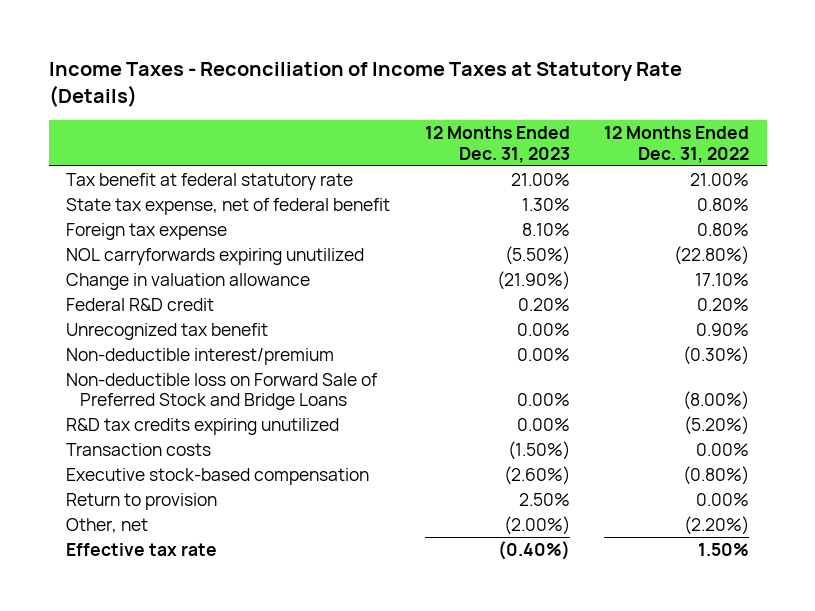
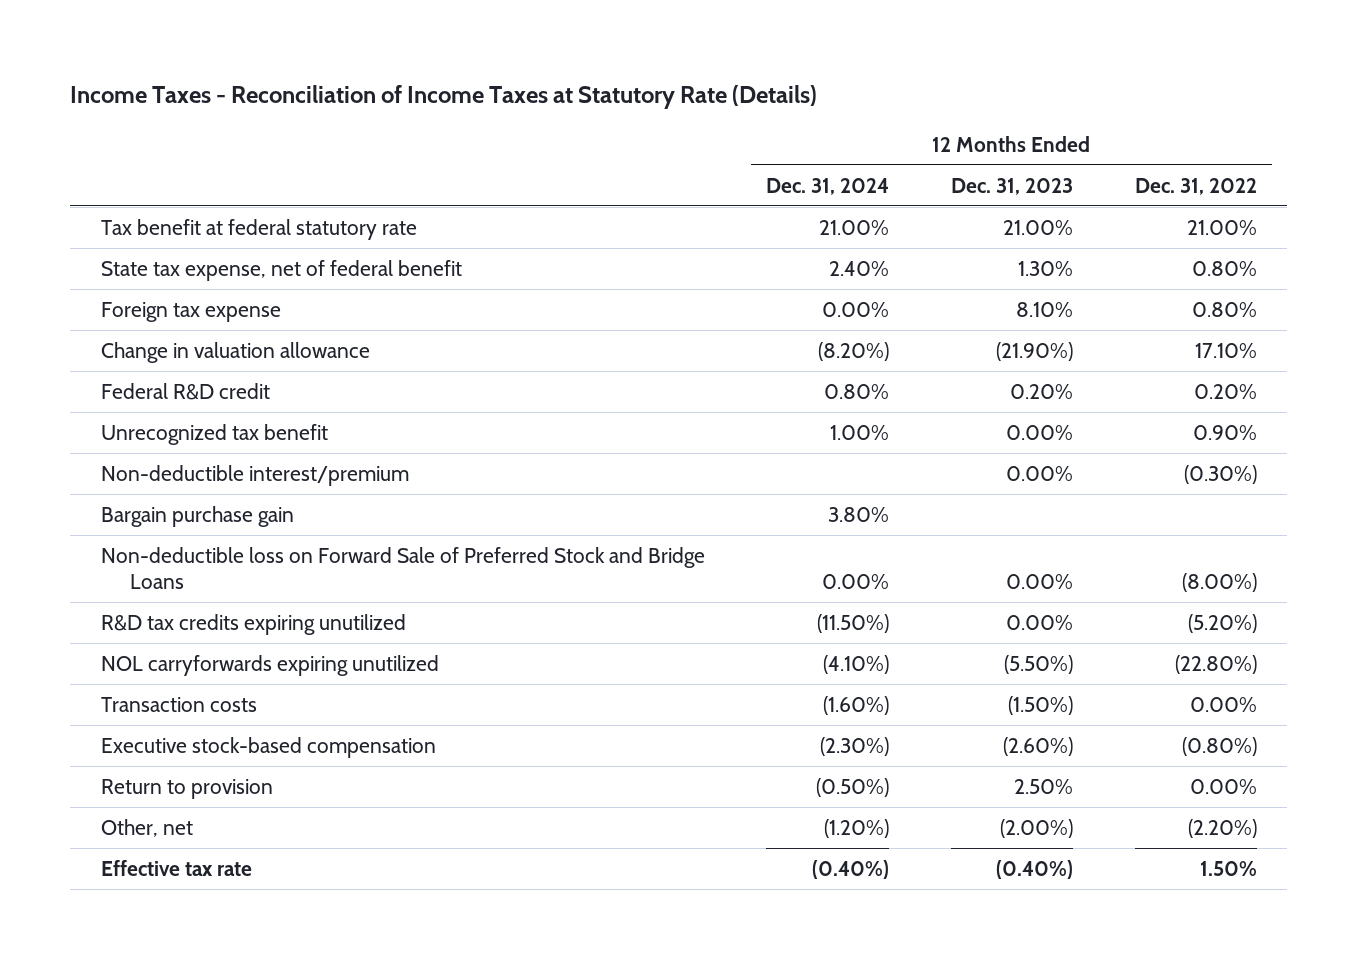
- | 12 Months Ended Dec. 31, 2023 | 12 Months Ended Dec. 31, 2022
+ | 12 Months Ended Dec. 31, 2024 | 12 Months Ended Dec. 31, 2023 | 12 Months Ended Dec. 31, 2022
+ Bargain purchase gain | 3.80% | |
moved down: NOL carryforwards expiring unutilized | (4.10%) | (5.50%) | (22.80%)

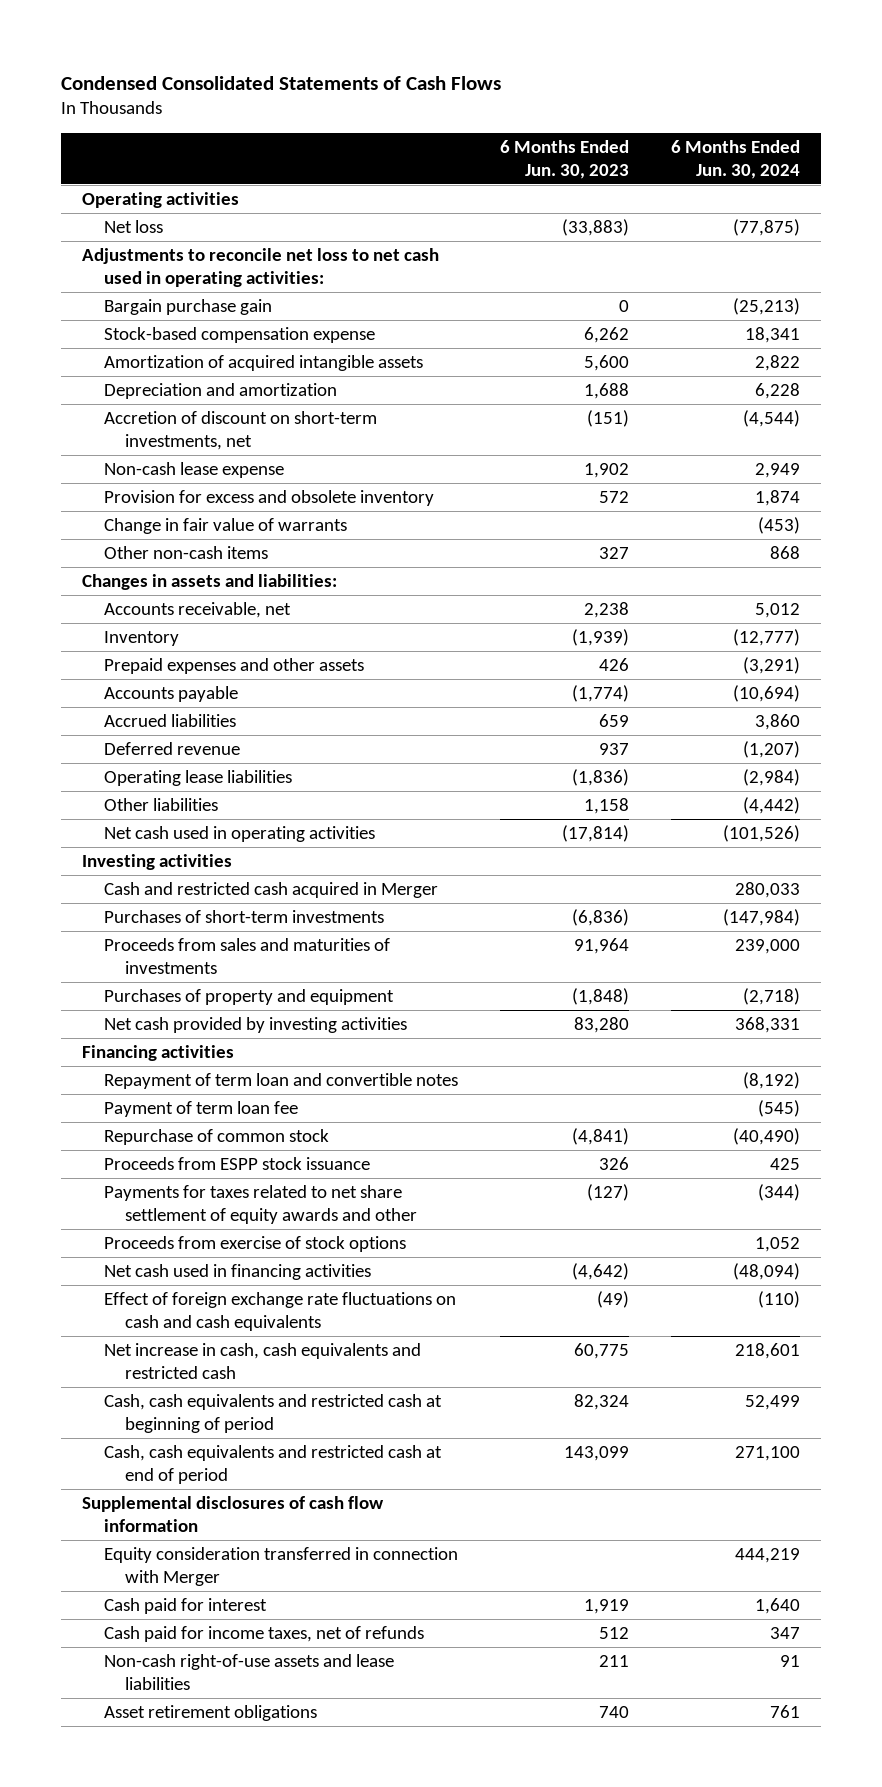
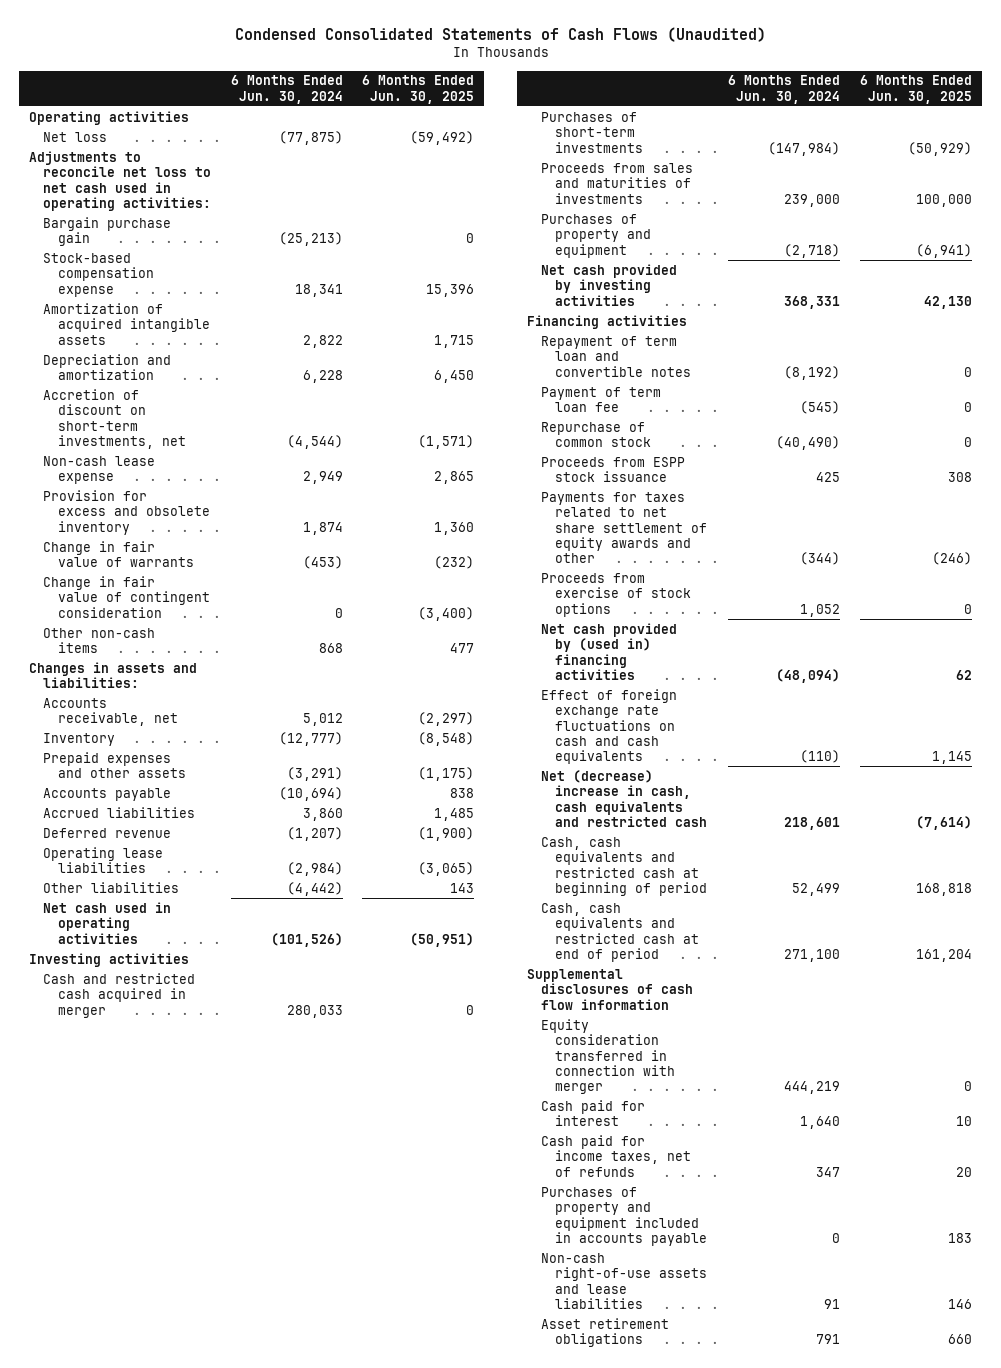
- Condensed Consolidated Statements of Cash Flows
+ Condensed Consolidated Statements of Cash Flows (Unaudited)
- | 6 Months Ended Jun. 30, 2023 | 6 Months Ended Jun. 30, 2024
+ | 6 Months Ended Jun. 30, 2024 | 6 Months Ended Jun. 30, 2025
+ Change in fair value of contingent consideration | 0 | (3,400)
- Cash and restricted cash acquired in Merger | | 280,033
+ Cash and restricted cash acquired in merger | 280,033 | 0
- Net cash used in financing activities | (4,642) | (48,094)
+ Net cash provided by (used in) financing activities | (48,094) | 62
- Net increase in cash, cash equivalents and restricted cash | 60,775 | 218,601
+ Net (decrease) increase in cash, cash equivalents and restricted cash | 218,601 | (7,614)
- Equity consideration transferred in connection with Merger | | 444,219
+ Equity consideration transferred in connection with merger | 444,219 | 0
+ Purchases of property and equipment included in accounts payable | 0 | 183
- Asset retirement obligations | 740 | 761
+ Asset retirement obligations | 791 | 660

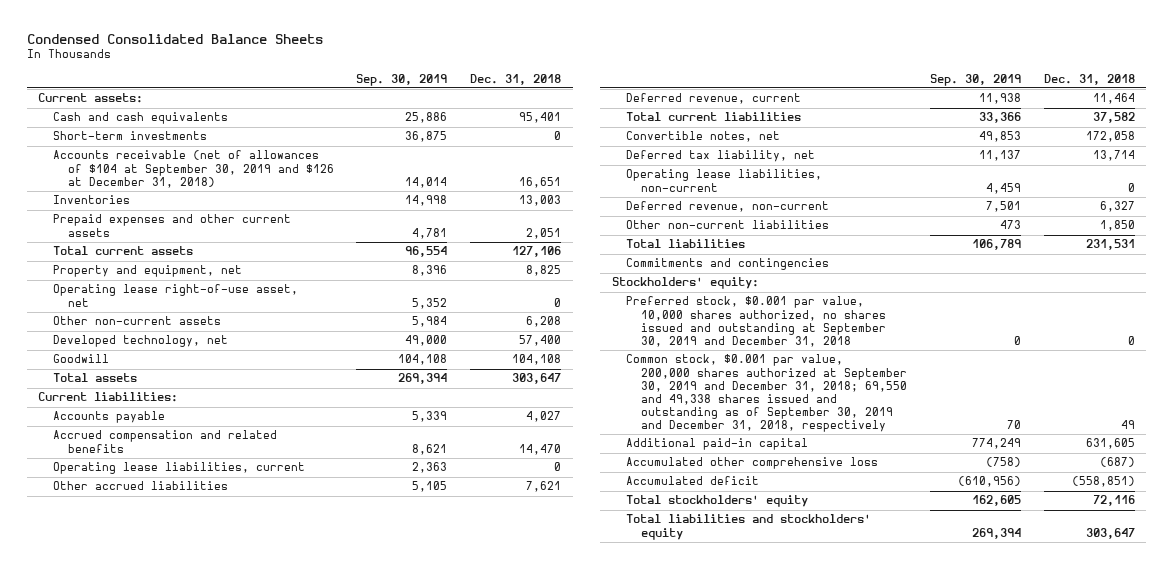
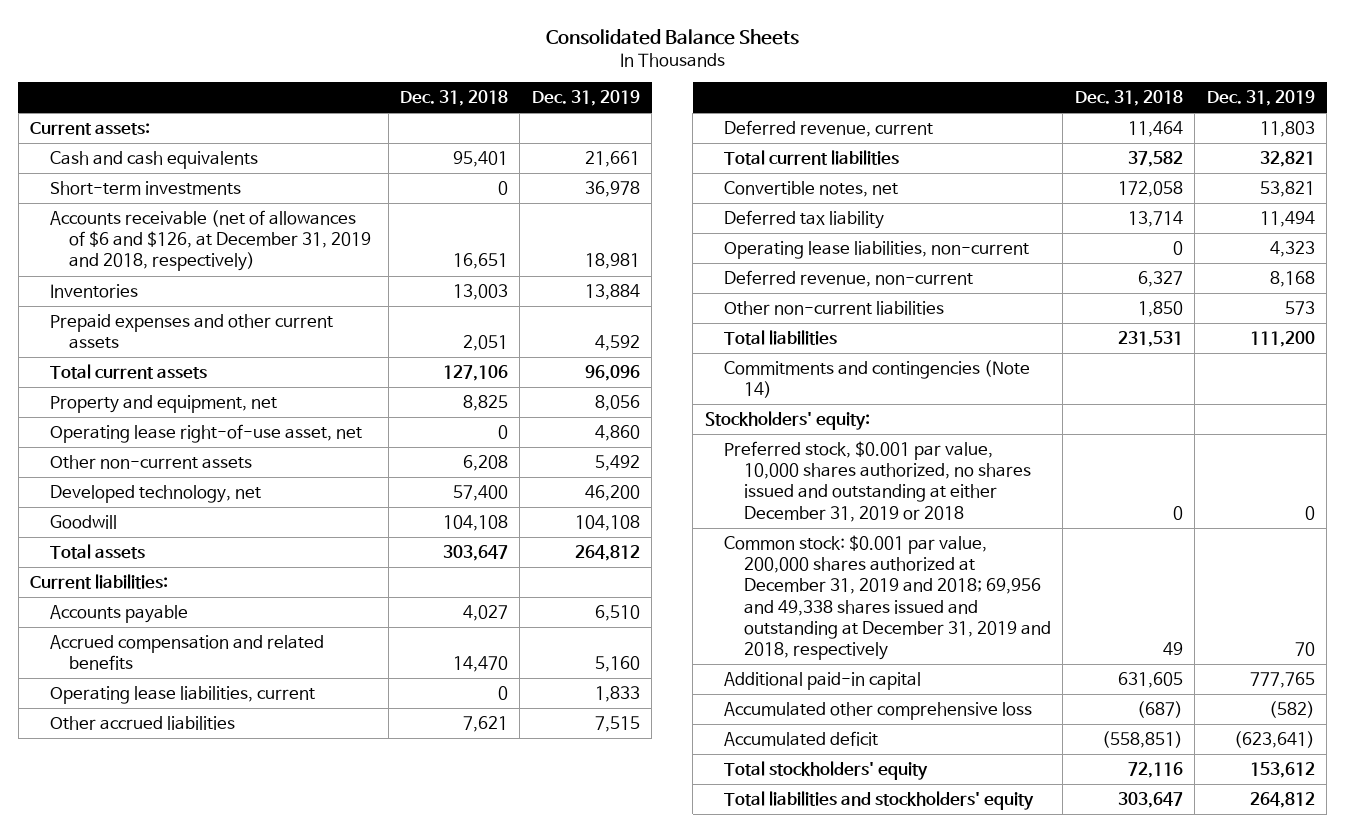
- Condensed Consolidated Balance Sheets
+ Consolidated Balance Sheets
- | Sep. 30, 2019 | Dec. 31, 2018
+ | Dec. 31, 2018 | Dec. 31, 2019
- Accounts receivable (net of allowances of $104 at September 30, 2019 and $126 at December 31, 2018) | 14,014 | 16,651
+ Accounts receivable (net of allowances of $6 and $126, at December 31, 2019 and 2018, respectively) | 16,651 | 18,981
- Deferred tax liability, net | 11,137 | 13,714
+ Deferred tax liability | 13,714 | 11,494
- Commitments and contingencies
+ Commitments and contingencies (Note 14)
- Preferred stock, $0.001 par value, 10,000 shares authorized, no shares issued and outstanding at September 30, 2019 and December 31, 2018 | 0 | 0
- Common stock, $0.001 par value, 200,000 shares authorized at September 30, 2019 and December 31, 2018; 69,550 and 49,338 shares issued and outstanding as of September 30, 2019 and December 31, 2018, respectively | 70 | 49
+ Preferred stock, $0.001 par value, 10,000 shares authorized, no shares issued and outstanding at either December 31, 2019 or 2018 | 0 | 0
+ Common stock: $0.001 par value, 200,000 shares authorized at December 31, 2019 and 2018; 69,956 and 49,338 shares issued and outstanding at December 31, 2019 and 2018, respectively | 49 | 70

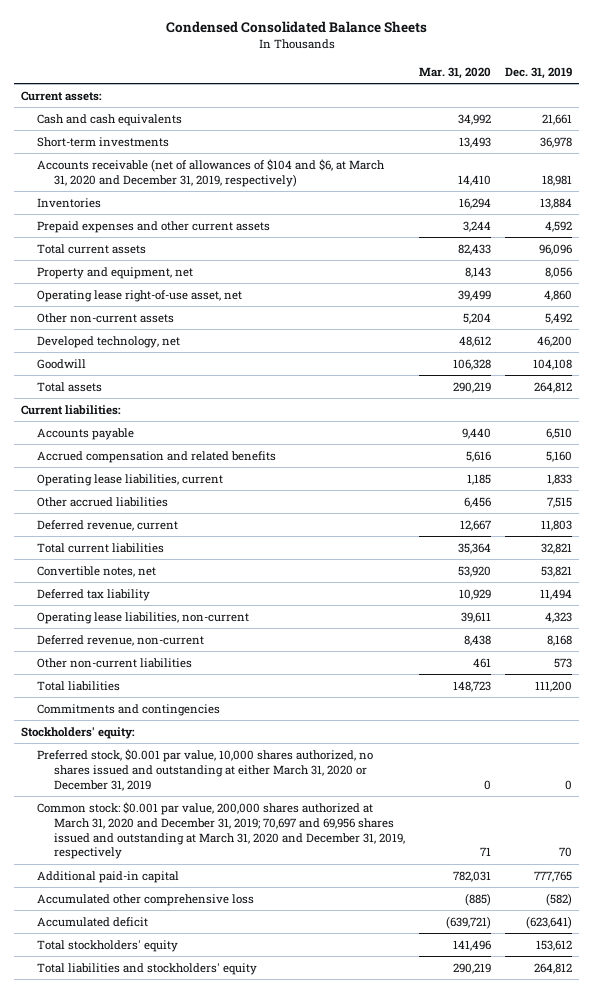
- Consolidated Balance Sheets
+ Condensed Consolidated Balance Sheets
- | Dec. 31, 2018 | Dec. 31, 2019
+ | Mar. 31, 2020 | Dec. 31, 2019
- Accounts receivable (net of allowances of $6 and $126, at December 31, 2019 and 2018, respectively) | 16,651 | 18,981
+ Accounts receivable (net of allowances of $104 and $6, at March 31, 2020 and December 31, 2019, respectively) | 14,410 | 18,981
- Commitments and contingencies (Note 14)
+ Commitments and contingencies
- Preferred stock, $0.001 par value, 10,000 shares authorized, no shares issued and outstanding at either December 31, 2019 or 2018 | 0 | 0
- Common stock: $0.001 par value, 200,000 shares authorized at December 31, 2019 and 2018; 69,956 and 49,338 shares issued and outstanding at December 31, 2019 and 2018, respectively | 49 | 70
+ Preferred stock, $0.001 par value, 10,000 shares authorized, no shares issued and outstanding at either March 31, 2020 or December 31, 2019 | 0 | 0
+ Common stock: $0.001 par value, 200,000 shares authorized at March 31, 2020 and December 31, 2019; 70,697 and 69,956 shares issued and outstanding at March 31, 2020 and December 31, 2019, respectively | 71 | 70

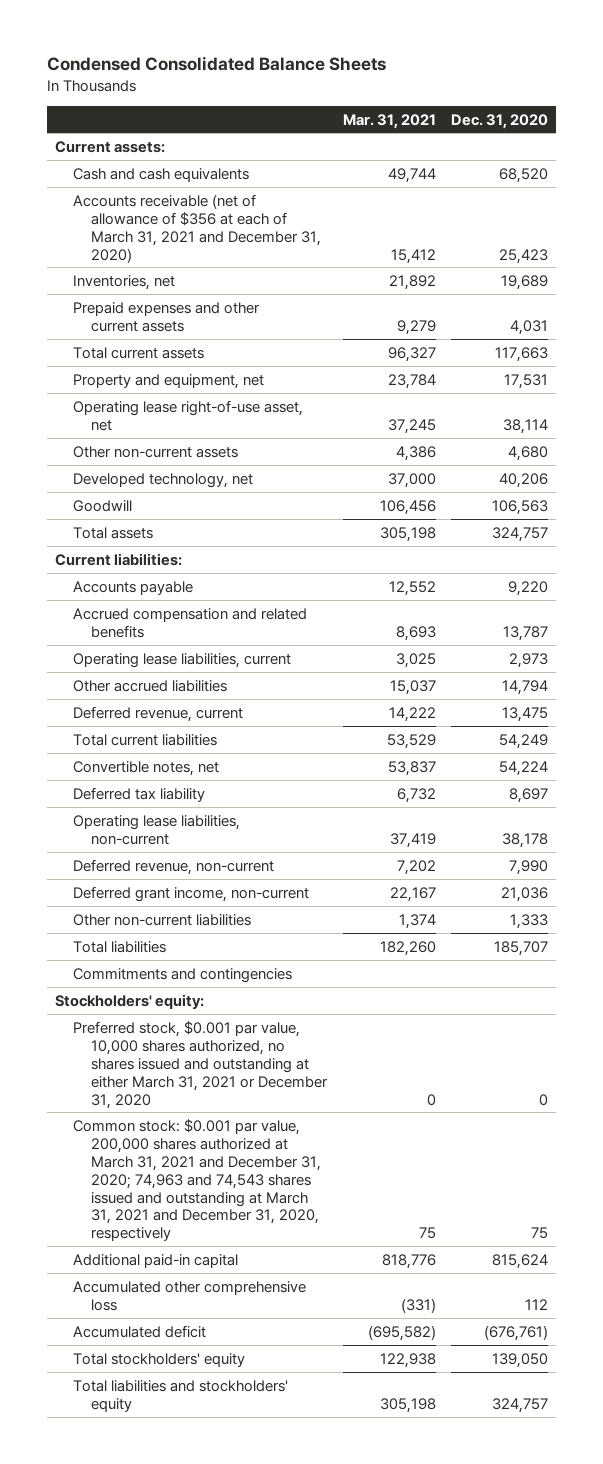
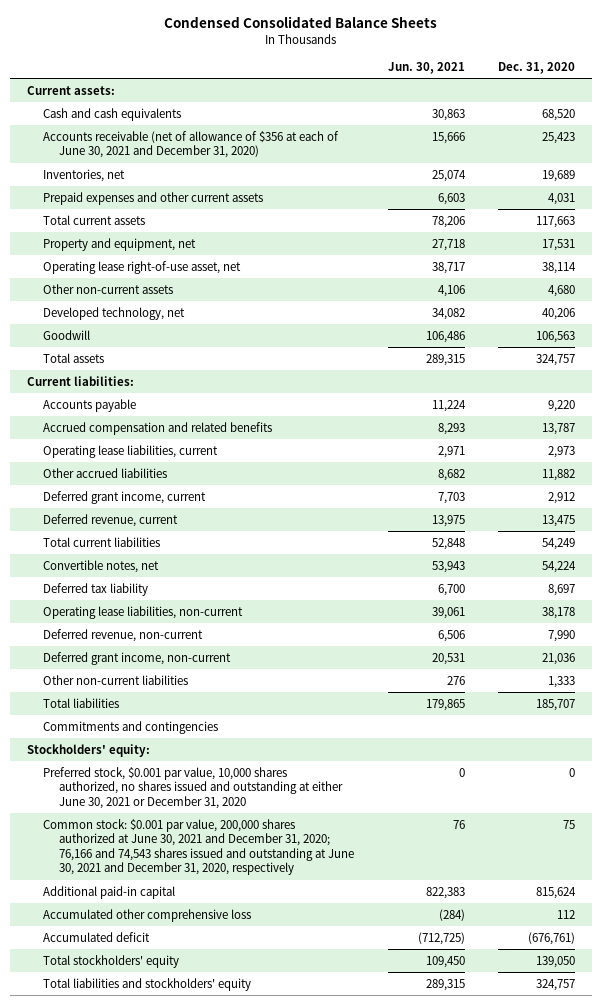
- | Mar. 31, 2021 | Dec. 31, 2020
+ | Jun. 30, 2021 | Dec. 31, 2020
- Accounts receivable (net of allowance of $356 at each of March 31, 2021 and December 31, 2020) | 15,412 | 25,423
+ Accounts receivable (net of allowance of $356 at each of June 30, 2021 and December 31, 2020) | 15,666 | 25,423
- Other accrued liabilities | 15,037 | 14,794
+ Other accrued liabilities | 8,682 | 11,882
+ Deferred grant income, current | 7,703 | 2,912
- Preferred stock, $0.001 par value, 10,000 shares authorized, no shares issued and outstanding at either March 31, 2021 or December 31, 2020 | 0 | 0
- Common stock: $0.001 par value, 200,000 shares authorized at March 31, 2021 and December 31, 2020; 74,963 and 74,543 shares issued and outstanding at March 31, 2021 and December 31, 2020, respectively | 75 | 75
+ Preferred stock, $0.001 par value, 10,000 shares authorized, no shares issued and outstanding at either June 30, 2021 or December 31, 2020 | 0 | 0
+ Common stock: $0.001 par value, 200,000 shares authorized at June 30, 2021 and December 31, 2020; 76,166 and 74,543 shares issued and outstanding at June 30, 2021 and December 31, 2020, respectively | 76 | 75

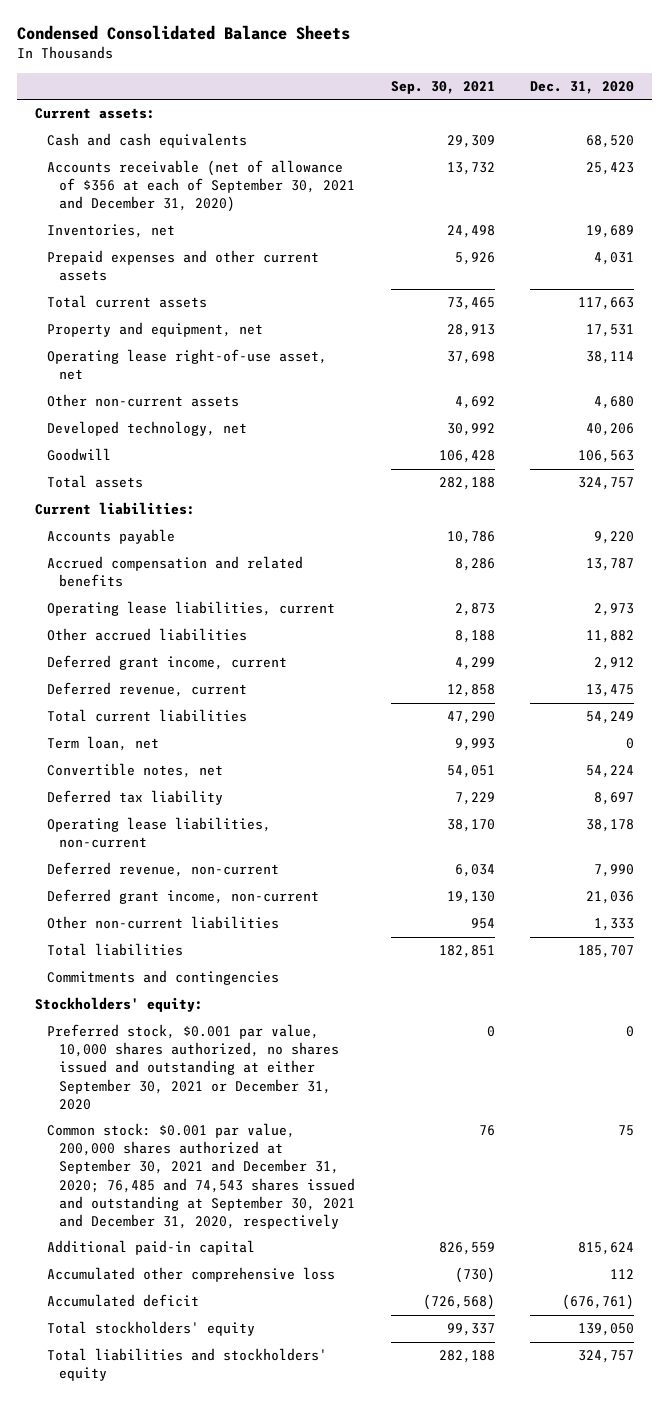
- | Jun. 30, 2021 | Dec. 31, 2020
+ | Sep. 30, 2021 | Dec. 31, 2020
- Accounts receivable (net of allowance of $356 at each of June 30, 2021 and December 31, 2020) | 15,666 | 25,423
+ Accounts receivable (net of allowance of $356 at each of September 30, 2021 and December 31, 2020) | 13,732 | 25,423
+ Term loan, net | 9,993 | 0
- Preferred stock, $0.001 par value, 10,000 shares authorized, no shares issued and outstanding at either June 30, 2021 or December 31, 2020 | 0 | 0
- Common stock: $0.001 par value, 200,000 shares authorized at June 30, 2021 and December 31, 2020; 76,166 and 74,543 shares issued and outstanding at June 30, 2021 and December 31, 2020, respectively | 76 | 75
+ Preferred stock, $0.001 par value, 10,000 shares authorized, no shares issued and outstanding at either September 30, 2021 or December 31, 2020 | 0 | 0
+ Common stock: $0.001 par value, 200,000 shares authorized at September 30, 2021 and December 31, 2020; 76,485 and 74,543 shares issued and outstanding at September 30, 2021 and December 31, 2020, respectively | 76 | 75

